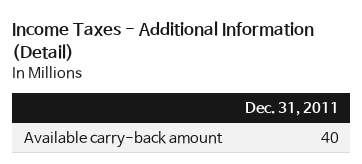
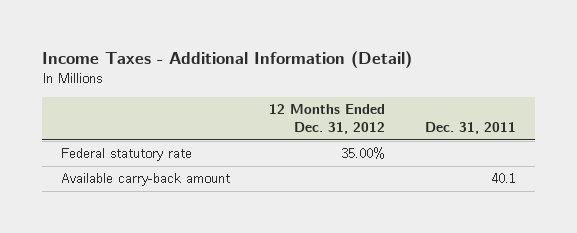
- | Dec. 31, 2011
+ | 12 Months Ended Dec. 31, 2012 | Dec. 31, 2011
- Available carry-back amount | 40
+ Federal statutory rate | 35.00% |
+ Available carry-back amount | | 40.1

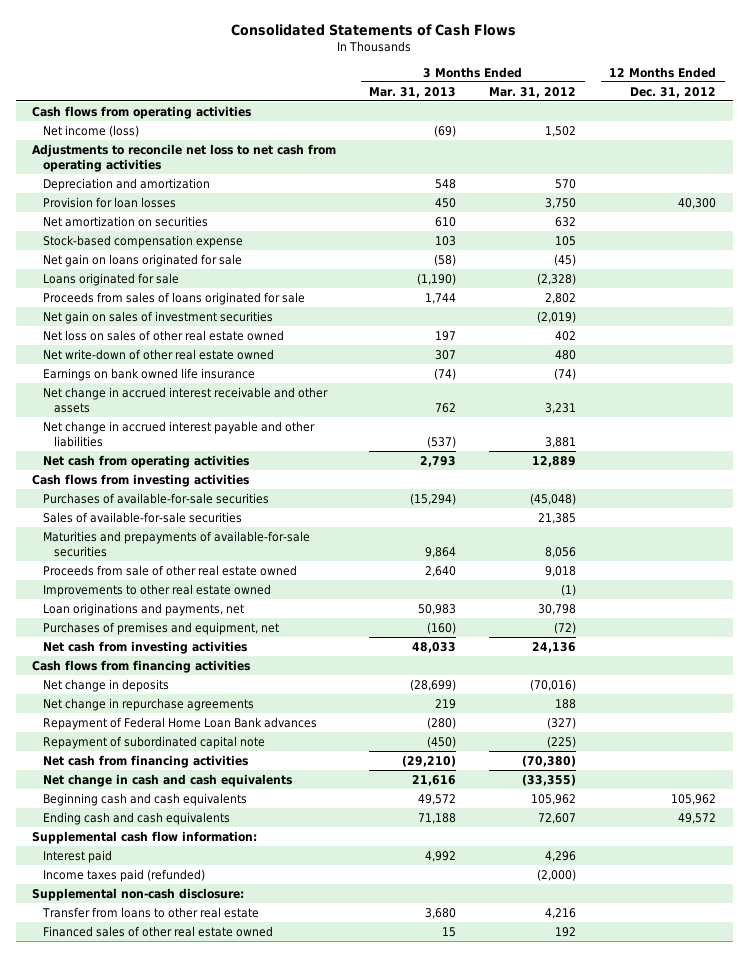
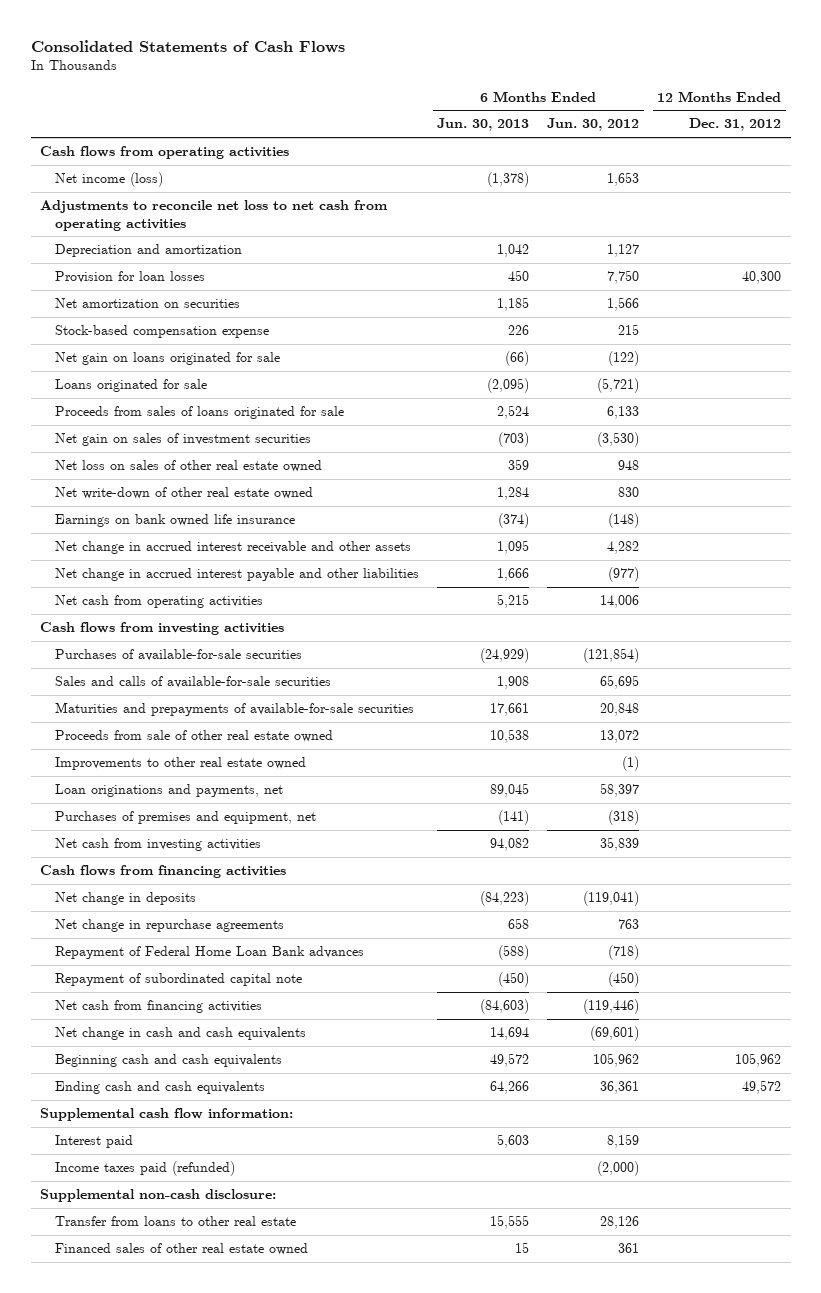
- | 3 Months Ended Mar. 31, 2013 | 3 Months Ended Mar. 31, 2012 | 12 Months Ended Dec. 31, 2012
+ | 6 Months Ended Jun. 30, 2013 | 6 Months Ended Jun. 30, 2012 | 12 Months Ended Dec. 31, 2012
- Sales of available-for-sale securities | | 21,385 |
+ Sales and calls of available-for-sale securities | 1,908 | 65,695 |

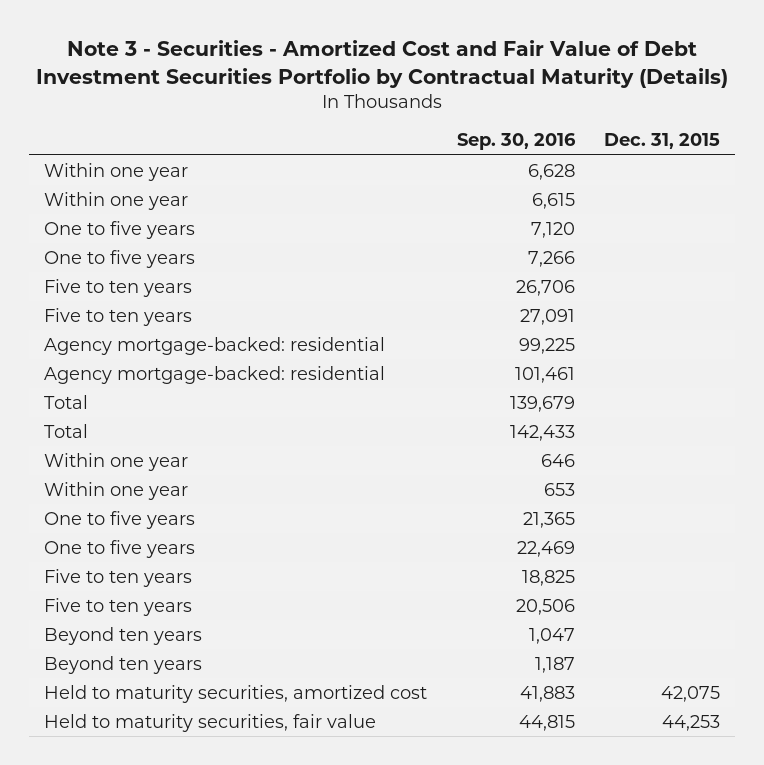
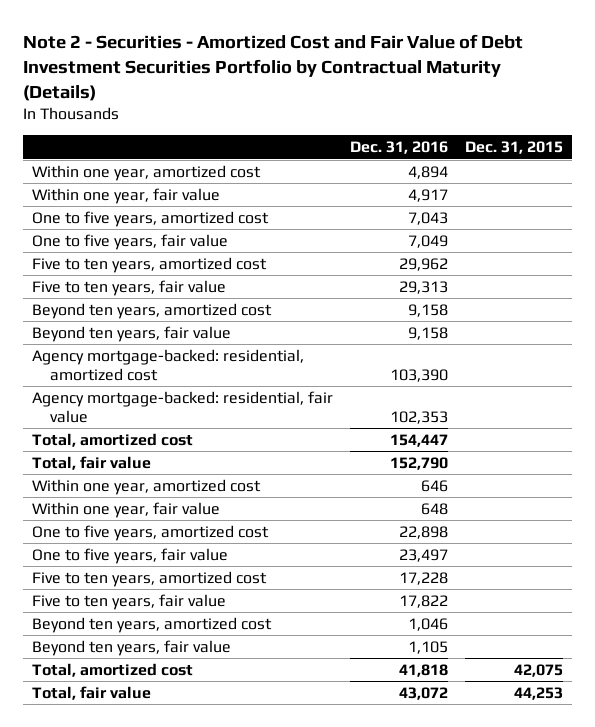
- Note 3 - Securities - Amortized Cost and Fair Value of Debt Investment Securities Portfolio by Contractual Maturity (Details)
+ Note 2 - Securities - Amortized Cost and Fair Value of Debt Investment Securities Portfolio by Contractual Maturity (Details)
- | Sep. 30, 2016 | Dec. 31, 2015
+ | Dec. 31, 2016 | Dec. 31, 2015
- Within one year | 6,628 |
- Within one year | 6,615 |
- One to five years | 7,120 |
- One to five years | 7,266 |
- Five to ten years | 26,706 |
- Five to ten years | 27,091 |
- Agency mortgage-backed: residential | 99,225 |
- Agency mortgage-backed: residential | 101,461 |
- Total | 139,679 |
- Total | 142,433 |
- Within one year | 646 |
- Within one year | 653 |
- One to five years | 21,365 |
- One to five years | 22,469 |
- Five to ten years | 18,825 |
- Five to ten years | 20,506 |
- Beyond ten years | 1,047 |
- Beyond ten years | 1,187 |
- Held to maturity securities, amortized cost | 41,883 | 42,075
- Held to maturity securities, fair value | 44,815 | 44,253
+ Within one year, amortized cost | 4,894 |
+ Within one year, fair value | 4,917 |
+ One to five years, amortized cost | 7,043 |
+ One to five years, fair value | 7,049 |
+ Five to ten years, amortized cost | 29,962 |
+ Five to ten years, fair value | 29,313 |
+ Beyond ten years, amortized cost | 9,158 |
+ Beyond ten years, fair value | 9,158 |
+ Agency mortgage-backed: residential, amortized cost | 103,390 |
+ Agency mortgage-backed: residential, fair value | 102,353 |
+ Total, amortized cost | 154,447 |
+ Total, fair value | 152,790 |
+ Within one year, amortized cost | 646 |
+ Within one year, fair value | 648 |
+ One to five years, amortized cost | 22,898 |
+ One to five years, fair value | 23,497 |
+ Five to ten years, amortized cost | 17,228 |
+ Five to ten years, fair value | 17,822 |
+ Beyond ten years, amortized cost | 1,046 |
+ Beyond ten years, fair value | 1,105 |
+ Total, amortized cost | 41,818 | 42,075
+ Total, fair value | 43,072 | 44,253

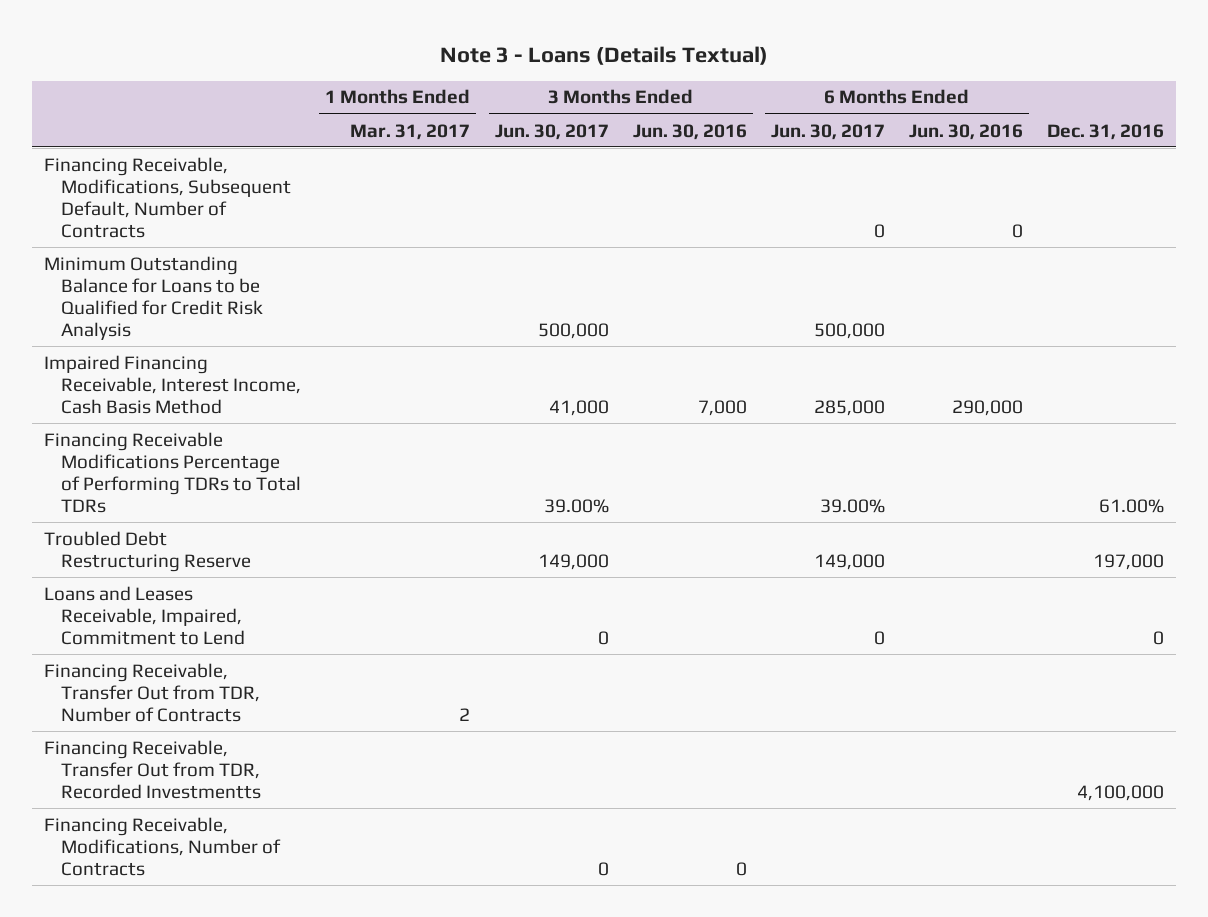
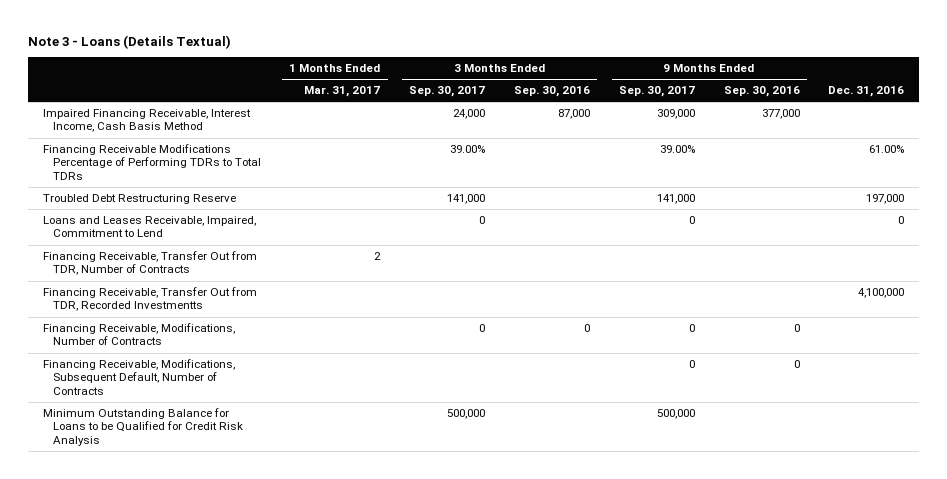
- | 1 Months Ended Mar. 31, 2017 | 3 Months Ended Jun. 30, 2017 | 3 Months Ended Jun. 30, 2016 | 6 Months Ended Jun. 30, 2017 | 6 Months Ended Jun. 30, 2016 | Dec. 31, 2016
+ | 1 Months Ended Mar. 31, 2017 | 3 Months Ended Sep. 30, 2017 | 3 Months Ended Sep. 30, 2016 | 9 Months Ended Sep. 30, 2017 | 9 Months Ended Sep. 30, 2016 | Dec. 31, 2016
moved down: Financing Receivable, Modifications, Subsequent Default, Number of Contracts | | | | 0 | 0 |
moved down: Minimum Outstanding Balance for Loans to be Qualified for Credit Risk Analysis | | 500,000 | | 500,000 | |

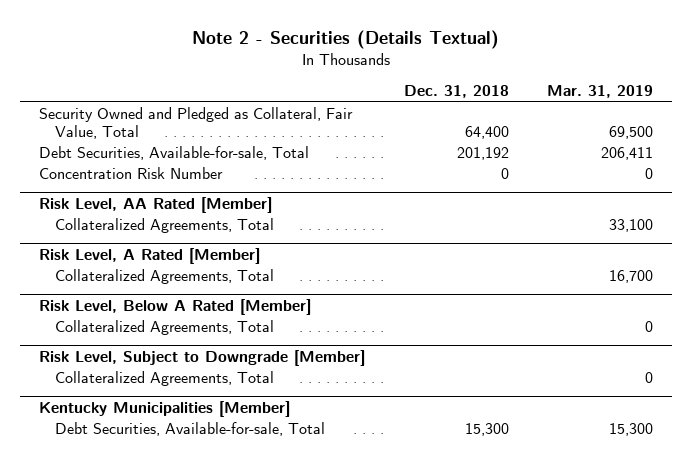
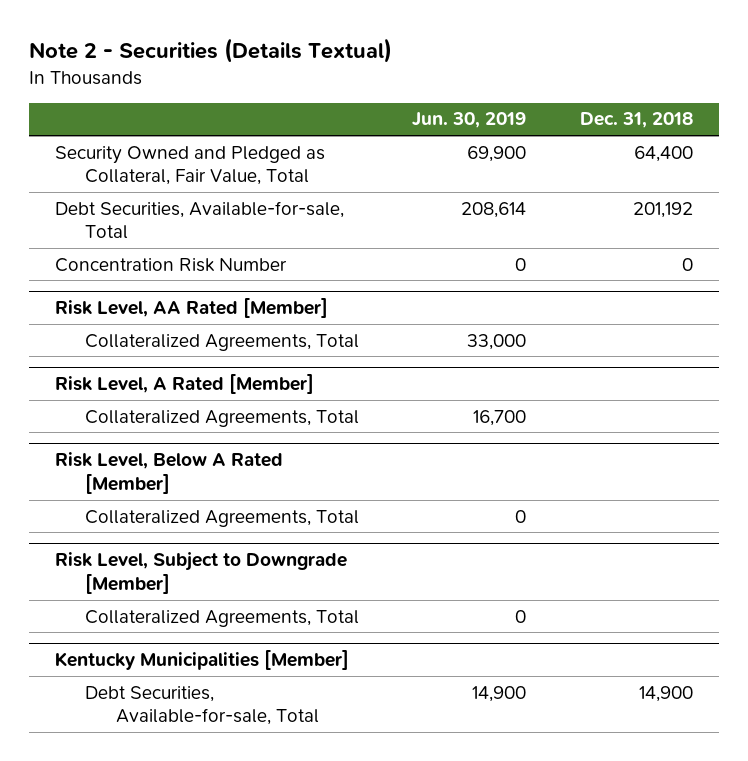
- | Dec. 31, 2018 | Mar. 31, 2019
+ | Jun. 30, 2019 | Dec. 31, 2018
@ Kentucky Municipalities [Member]
- Debt Securities, Available-for-sale, Total | 15,300 | 15,300
+ Debt Securities, Available-for-sale, Total | 14,900 | 14,900

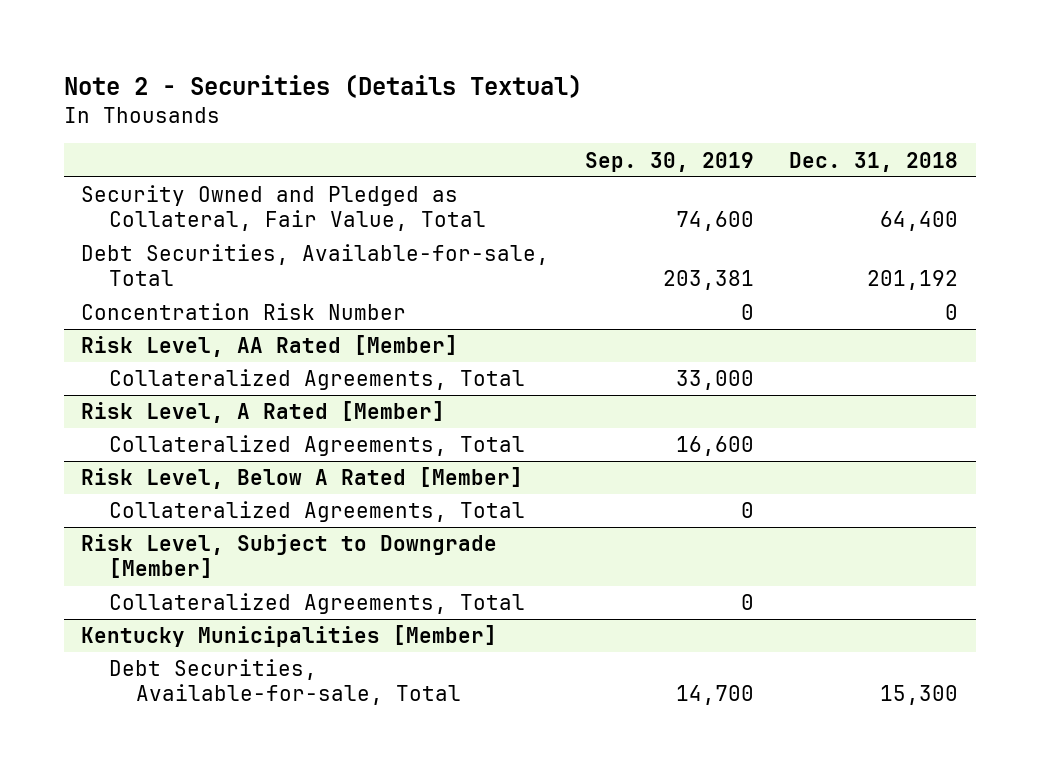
- | Jun. 30, 2019 | Dec. 31, 2018
+ | Sep. 30, 2019 | Dec. 31, 2018
@ Kentucky Municipalities [Member]
- Debt Securities, Available-for-sale, Total | 14,900 | 14,900
+ Debt Securities, Available-for-sale, Total | 14,700 | 15,300

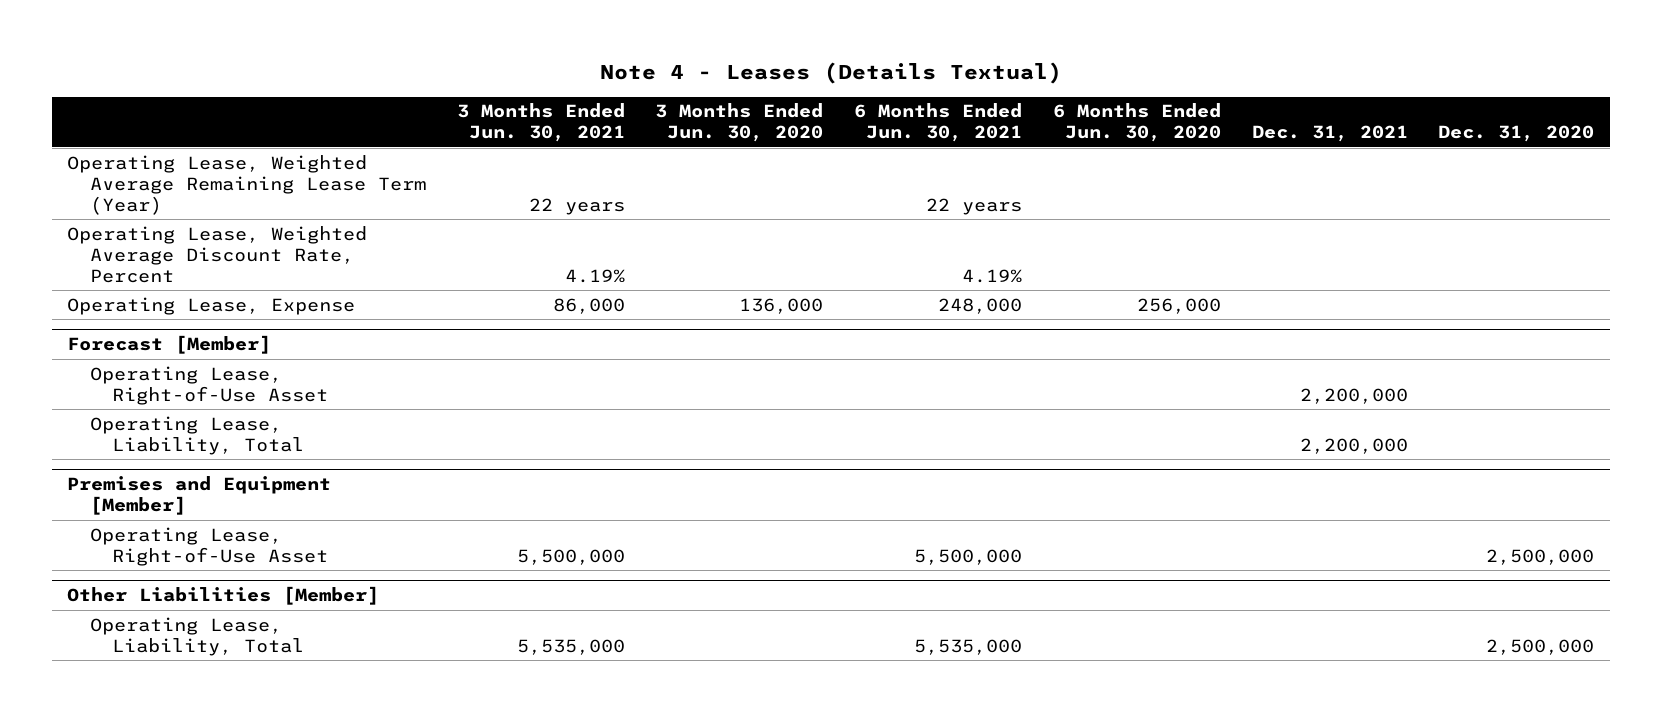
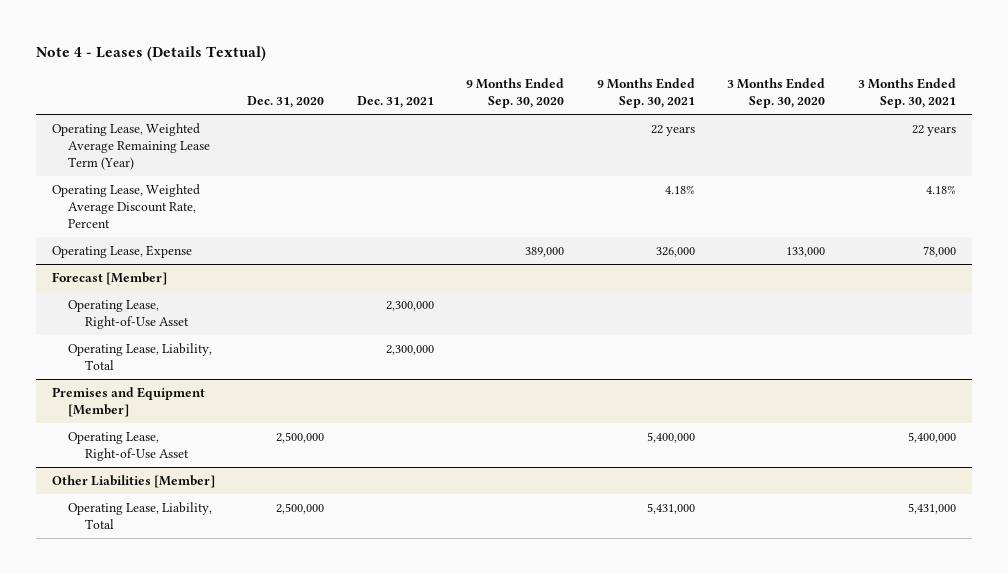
- | 3 Months Ended Jun. 30, 2021 | 3 Months Ended Jun. 30, 2020 | 6 Months Ended Jun. 30, 2021 | 6 Months Ended Jun. 30, 2020 | Dec. 31, 2021 | Dec. 31, 2020
+ | Dec. 31, 2020 | Dec. 31, 2021 | 9 Months Ended Sep. 30, 2020 | 9 Months Ended Sep. 30, 2021 | 3 Months Ended Sep. 30, 2020 | 3 Months Ended Sep. 30, 2021
@ Forecast [Member]
- Operating Lease, Right-of-Use Asset | | | | | 2,200,000 |
- Operating Lease, Liability, Total | | | | | 2,200,000 |
+ Operating Lease, Right-of-Use Asset | | 2,300,000 | | | |
+ Operating Lease, Liability, Total | | 2,300,000 | | | |

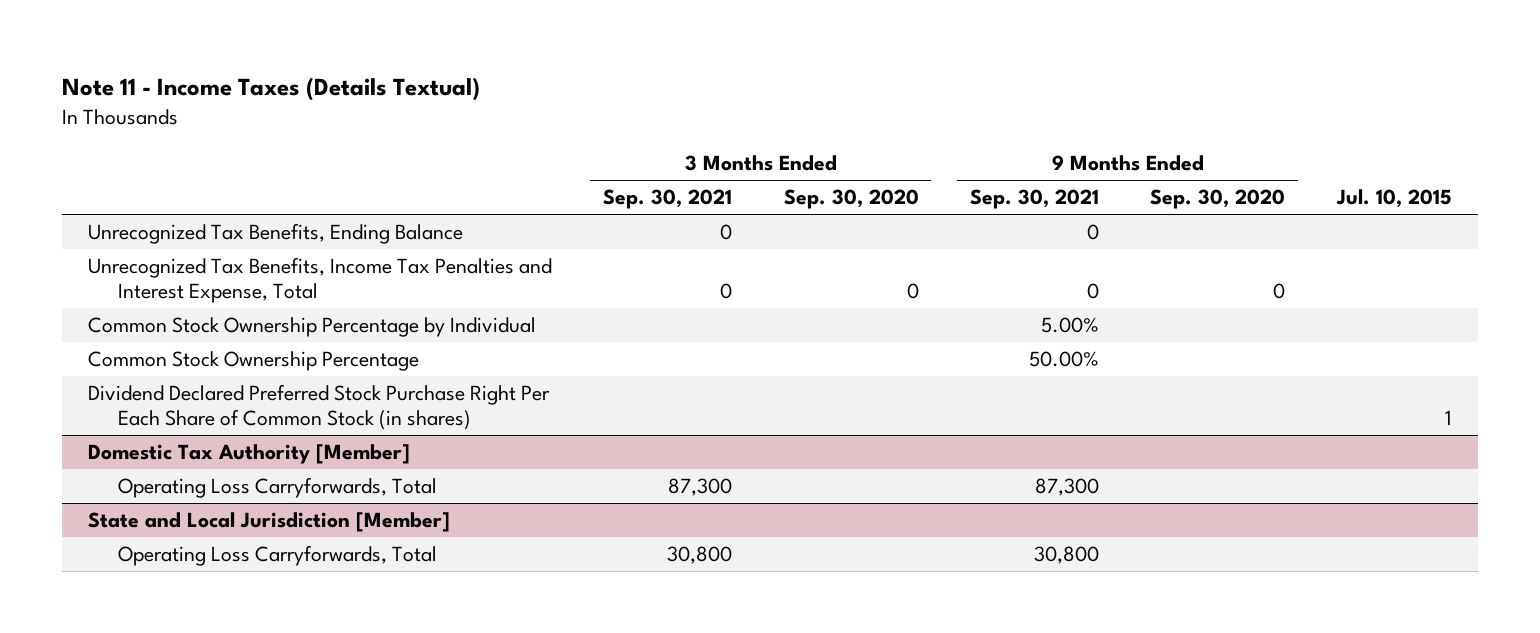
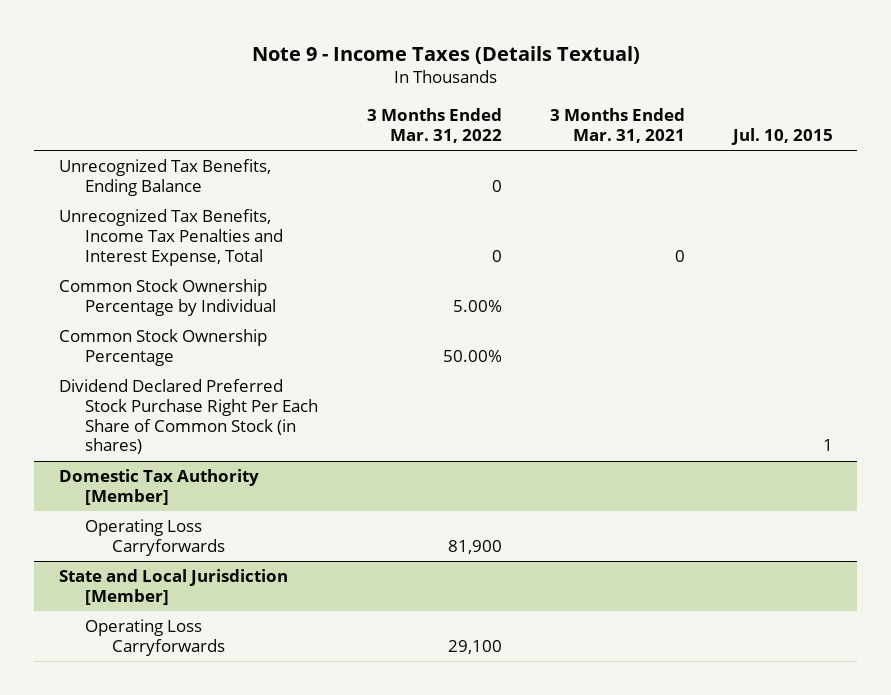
- Note 11 - Income Taxes (Details Textual)
+ Note 9 - Income Taxes (Details Textual)
- | 3 Months Ended Sep. 30, 2021 | 3 Months Ended Sep. 30, 2020 | 9 Months Ended Sep. 30, 2021 | 9 Months Ended Sep. 30, 2020 | Jul. 10, 2015
+ | 3 Months Ended Mar. 31, 2022 | 3 Months Ended Mar. 31, 2021 | Jul. 10, 2015
@ Domestic Tax Authority [Member]
- Operating Loss Carryforwards, Total | 87,300 | | 87,300 | |
+ Operating Loss Carryforwards | 81,900 | |
@ State and Local Jurisdiction [Member]
- Operating Loss Carryforwards, Total | 30,800 | | 30,800 | |
+ Operating Loss Carryforwards | 29,100 | |

